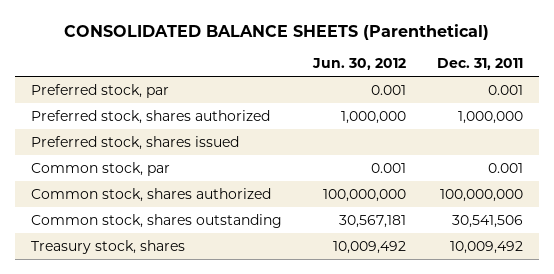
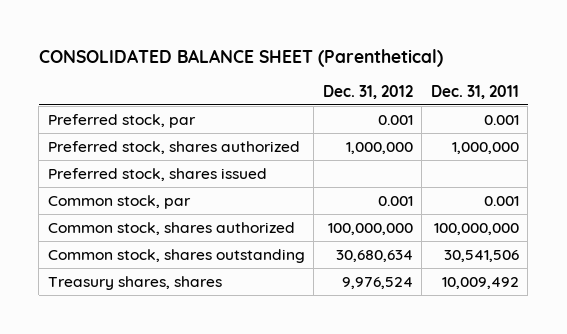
- CONSOLIDATED BALANCE SHEETS (Parenthetical)
+ CONSOLIDATED BALANCE SHEET (Parenthetical)
- | Jun. 30, 2012 | Dec. 31, 2011
+ | Dec. 31, 2012 | Dec. 31, 2011
- Treasury stock, shares | 10,009,492 | 10,009,492
+ Treasury shares, shares | 9,976,524 | 10,009,492

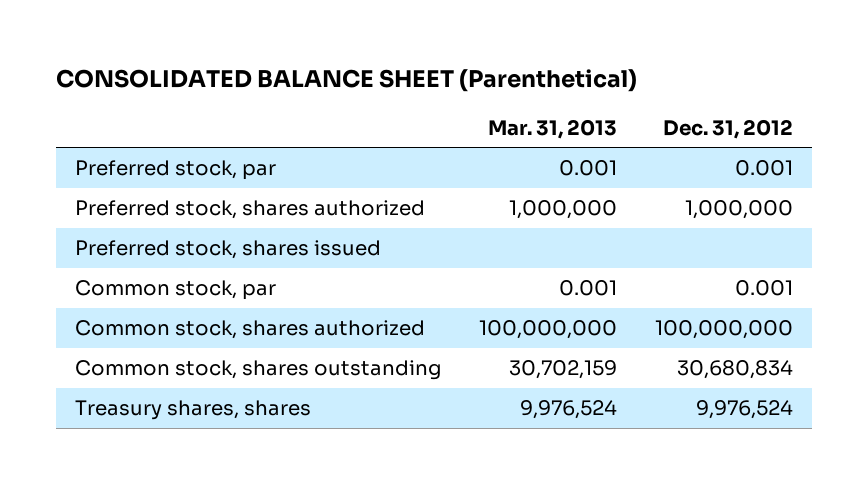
- | Dec. 31, 2012 | Dec. 31, 2011
+ | Mar. 31, 2013 | Dec. 31, 2012
- Common stock, shares outstanding | 30,680,634 | 30,541,506
+ Common stock, shares outstanding | 30,702,159 | 30,680,834

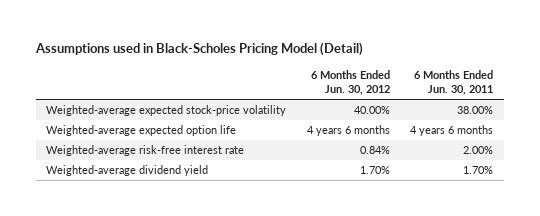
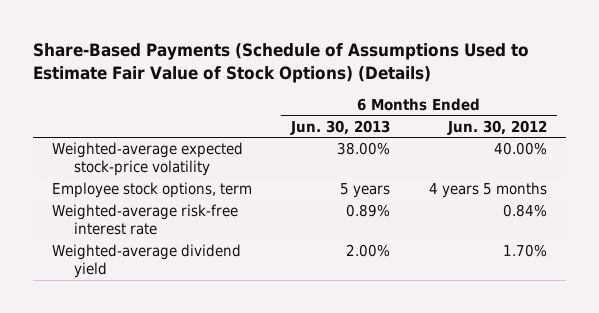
- Assumptions used in Black-Scholes Pricing Model (Detail)
+ Share-Based Payments (Schedule of Assumptions Used to Estimate Fair Value of Stock Options) (Details)
- | 6 Months Ended Jun. 30, 2012 | 6 Months Ended Jun. 30, 2011
+ | 6 Months Ended Jun. 30, 2013 | 6 Months Ended Jun. 30, 2012
- Weighted-average expected option life | 4 years 6 months | 4 years 6 months
+ Employee stock options, term | 5 years | 4 years 5 months

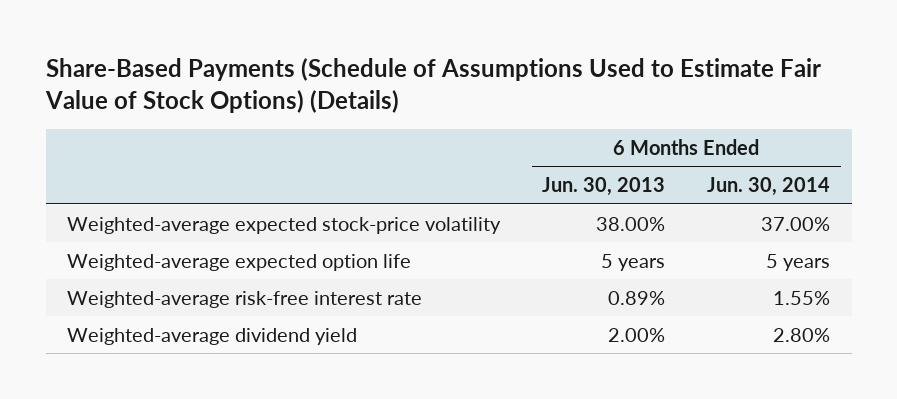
- | 6 Months Ended Jun. 30, 2013 | 6 Months Ended Jun. 30, 2012
+ | 6 Months Ended Jun. 30, 2013 | 6 Months Ended Jun. 30, 2014
- Employee stock options, term | 5 years | 4 years 5 months
+ Weighted-average expected option life | 5 years | 5 years

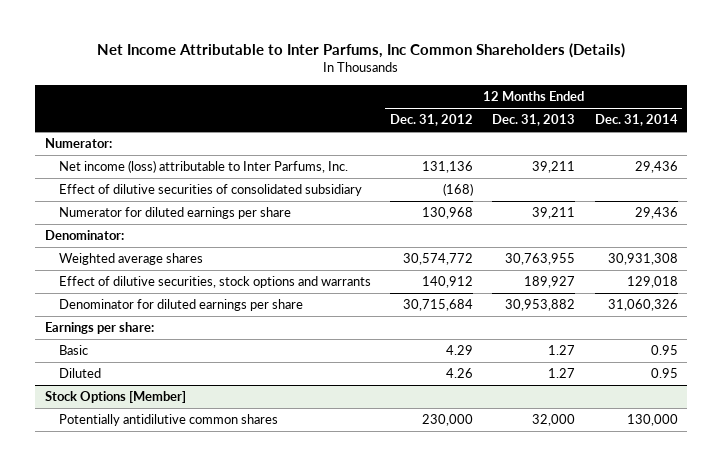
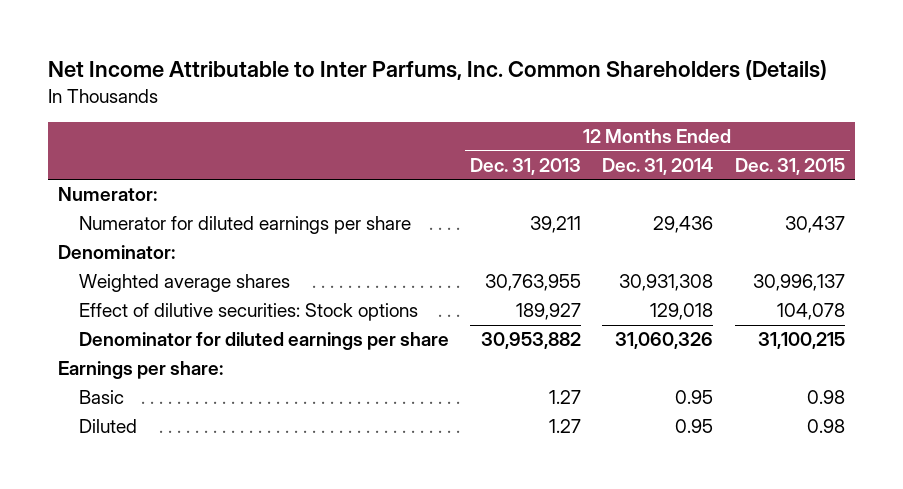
- Net Income Attributable to Inter Parfums, Inc Common Shareholders (Details)
+ Net Income Attributable to Inter Parfums, Inc. Common Shareholders (Details)
- | 12 Months Ended Dec. 31, 2012 | 12 Months Ended Dec. 31, 2013 | 12 Months Ended Dec. 31, 2014
+ | 12 Months Ended Dec. 31, 2013 | 12 Months Ended Dec. 31, 2014 | 12 Months Ended Dec. 31, 2015
- Net income (loss) attributable to Inter Parfums, Inc. | 131,136 | 39,211 | 29,436
- Effect of dilutive securities of consolidated subsidiary | (168) | |
- Effect of dilutive securities, stock options and warrants | 140,912 | 189,927 | 129,018
+ Effect of dilutive securities: Stock options | 189,927 | 129,018 | 104,078
- Stock Options [Member]
- Potentially antidilutive common shares | 230,000 | 32,000 | 130,000

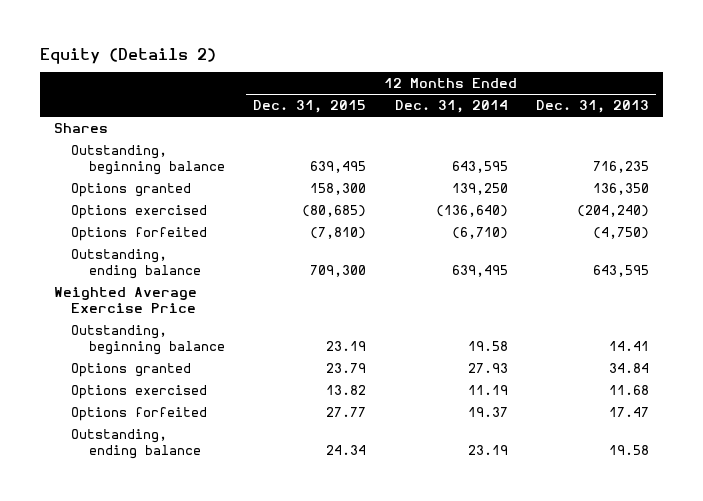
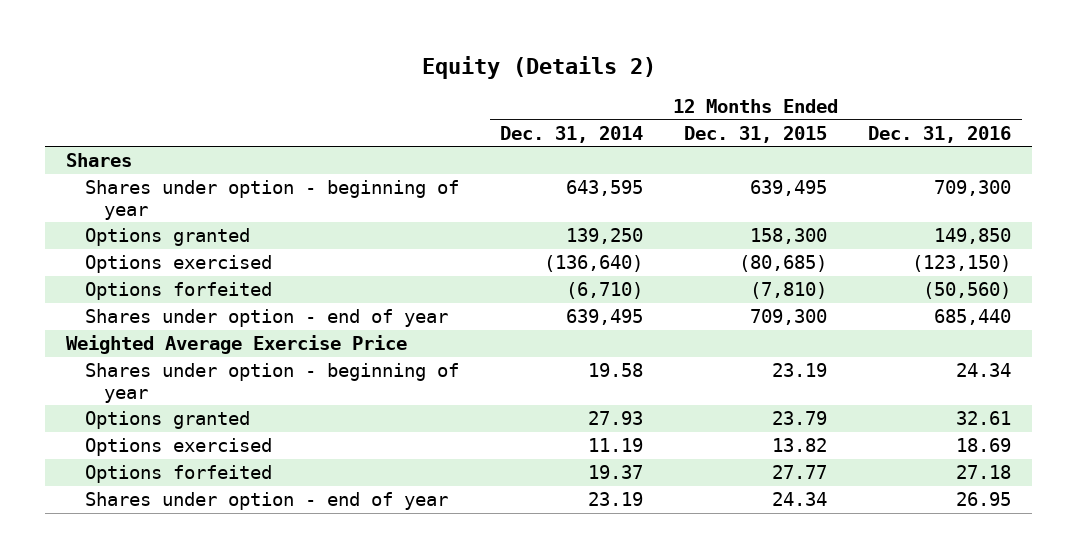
- | 12 Months Ended Dec. 31, 2015 | 12 Months Ended Dec. 31, 2014 | 12 Months Ended Dec. 31, 2013
+ | 12 Months Ended Dec. 31, 2014 | 12 Months Ended Dec. 31, 2015 | 12 Months Ended Dec. 31, 2016
- Outstanding, beginning balance | 639,495 | 643,595 | 716,235
+ Shares under option - beginning of year | 643,595 | 639,495 | 709,300
- Outstanding, ending balance | 709,300 | 639,495 | 643,595
+ Shares under option - end of year | 639,495 | 709,300 | 685,440
- Outstanding, beginning balance | 23.19 | 19.58 | 14.41
+ Shares under option - beginning of year | 19.58 | 23.19 | 24.34
- Outstanding, ending balance | 24.34 | 23.19 | 19.58
+ Shares under option - end of year | 23.19 | 24.34 | 26.95

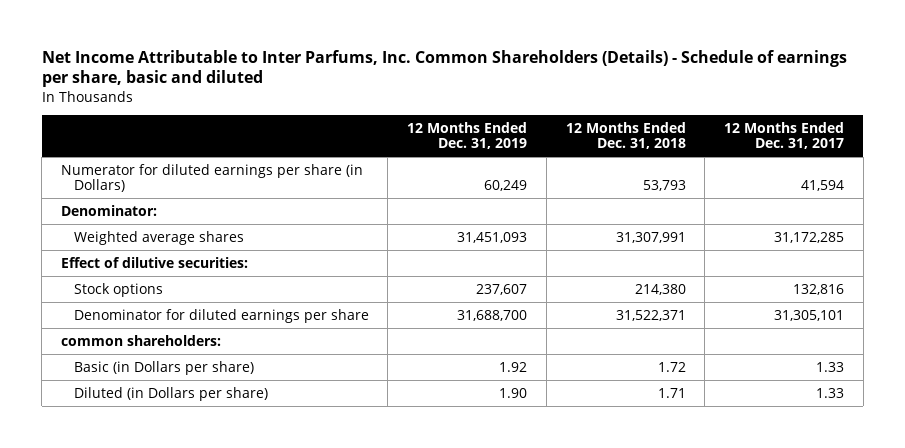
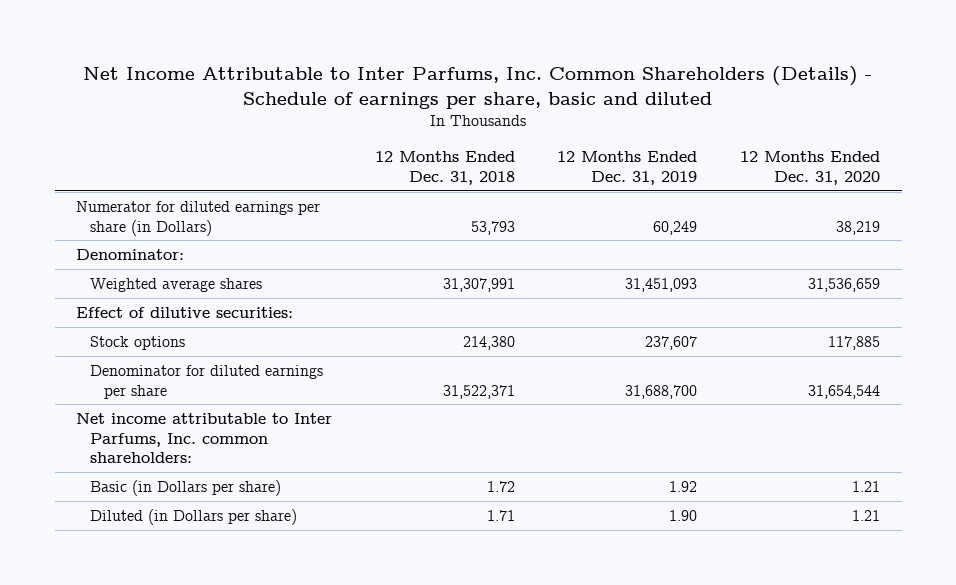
- | 12 Months Ended Dec. 31, 2019 | 12 Months Ended Dec. 31, 2018 | 12 Months Ended Dec. 31, 2017
+ | 12 Months Ended Dec. 31, 2018 | 12 Months Ended Dec. 31, 2019 | 12 Months Ended Dec. 31, 2020
- common shareholders:
+ Net income attributable to Inter Parfums, Inc. common shareholders:

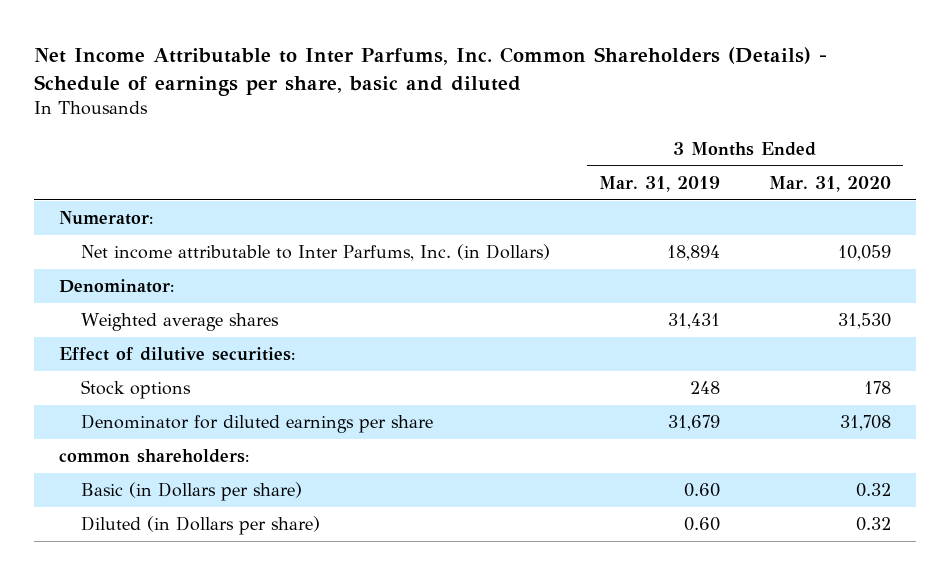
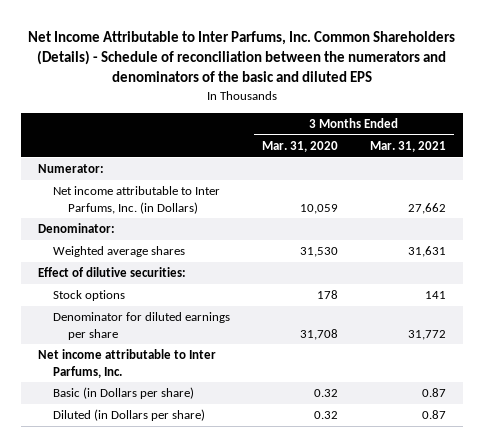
- Net Income Attributable to Inter Parfums, Inc. Common Shareholders (Details) - Schedule of earnings per share, basic and diluted
+ Net Income Attributable to Inter Parfums, Inc. Common Shareholders (Details) - Schedule of reconciliation between the numerators and denominators of the basic and diluted EPS
- | 3 Months Ended Mar. 31, 2019 | 3 Months Ended Mar. 31, 2020
+ | 3 Months Ended Mar. 31, 2020 | 3 Months Ended Mar. 31, 2021
- common shareholders:
+ Net income attributable to Inter Parfums, Inc.

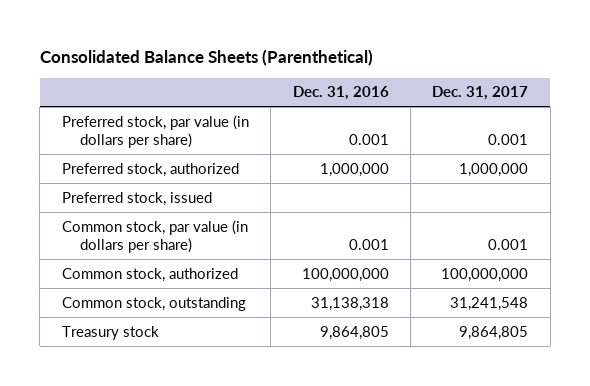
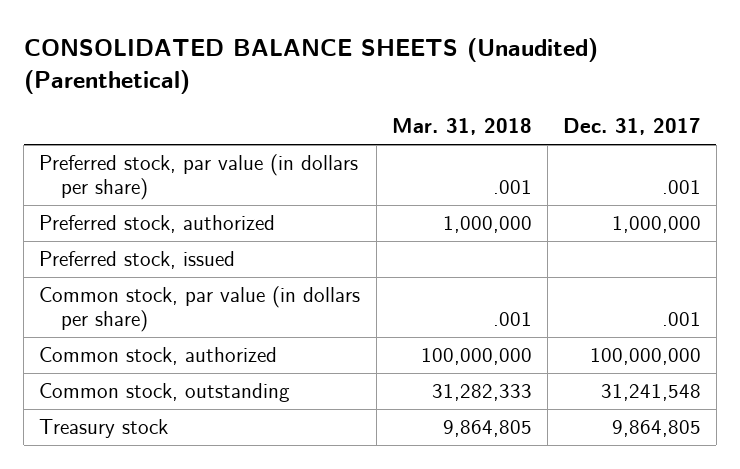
- Consolidated Balance Sheets (Parenthetical)
+ CONSOLIDATED BALANCE SHEETS (Unaudited) (Parenthetical)
- | Dec. 31, 2016 | Dec. 31, 2017
+ | Mar. 31, 2018 | Dec. 31, 2017
- Preferred stock, par value (in dollars per share) | 0.001 | 0.001
+ Preferred stock, par value (in dollars per share) | .001 | .001
- Common stock, par value (in dollars per share) | 0.001 | 0.001
+ Common stock, par value (in dollars per share) | .001 | .001

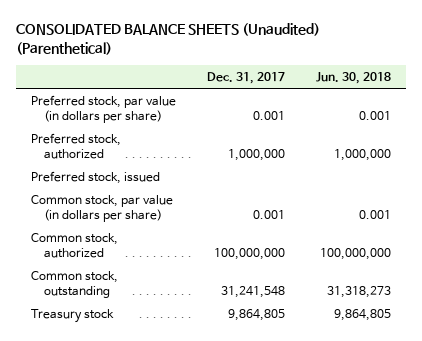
- | Mar. 31, 2018 | Dec. 31, 2017
+ | Dec. 31, 2017 | Jun. 30, 2018
- Preferred stock, par value (in dollars per share) | .001 | .001
+ Preferred stock, par value (in dollars per share) | 0.001 | 0.001
- Common stock, par value (in dollars per share) | .001 | .001
+ Common stock, par value (in dollars per share) | 0.001 | 0.001

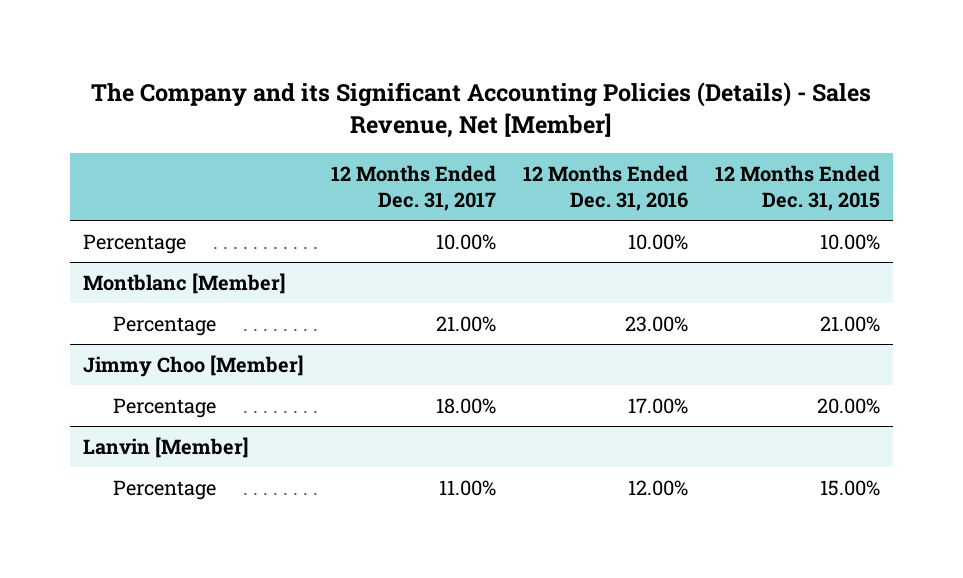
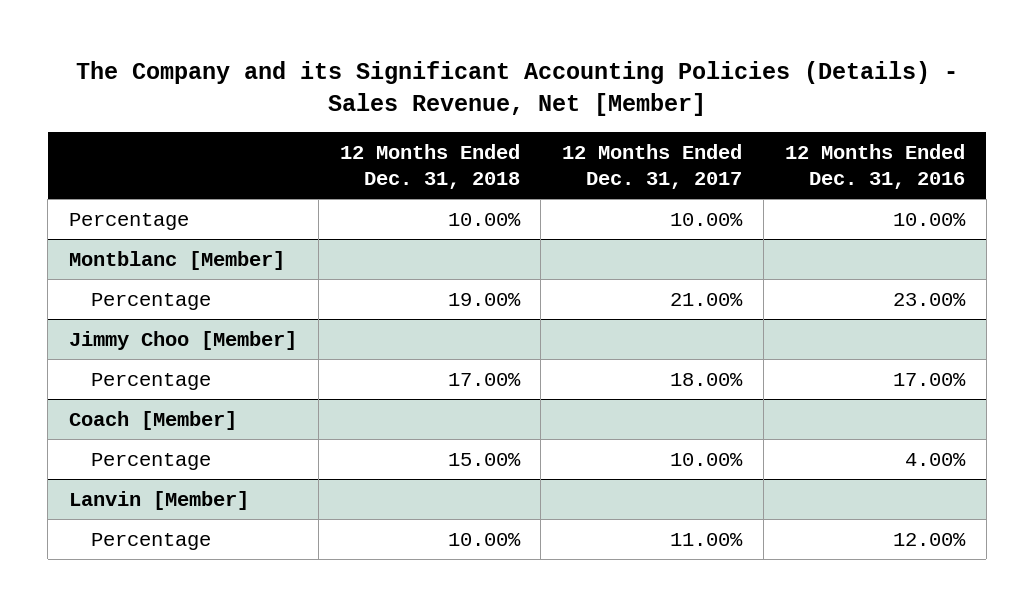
- | 12 Months Ended Dec. 31, 2017 | 12 Months Ended Dec. 31, 2016 | 12 Months Ended Dec. 31, 2015
+ | 12 Months Ended Dec. 31, 2018 | 12 Months Ended Dec. 31, 2017 | 12 Months Ended Dec. 31, 2016
+ Coach [Member]
+ Percentage | 15.00% | 10.00% | 4.00%

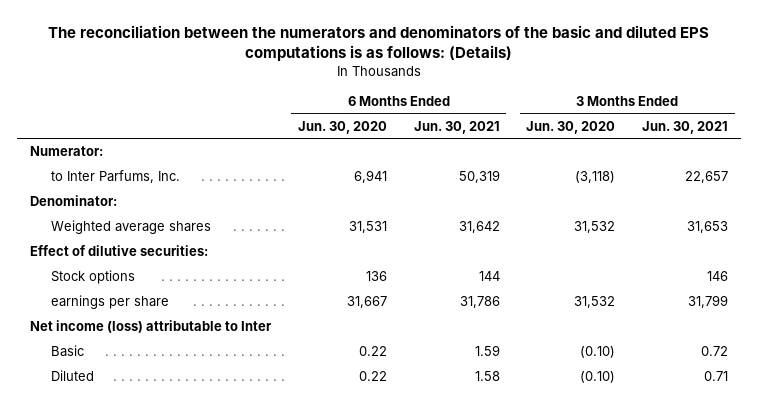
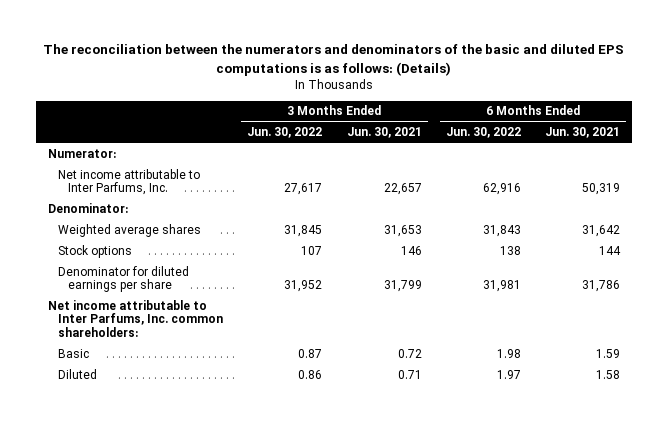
- | 6 Months Ended Jun. 30, 2020 | 6 Months Ended Jun. 30, 2021 | 3 Months Ended Jun. 30, 2020 | 3 Months Ended Jun. 30, 2021
+ | 3 Months Ended Jun. 30, 2022 | 3 Months Ended Jun. 30, 2021 | 6 Months Ended Jun. 30, 2022 | 6 Months Ended Jun. 30, 2021
- to Inter Parfums, Inc. | 6,941 | 50,319 | (3,118) | 22,657
+ Net income attributable to Inter Parfums, Inc. | 27,617 | 22,657 | 62,916 | 50,319
- Effect of dilutive securities:
- earnings per share | 31,667 | 31,786 | 31,532 | 31,799
- Net income (loss) attributable to Inter
+ Denominator for diluted earnings per share | 31,952 | 31,799 | 31,981 | 31,786
+ Net income attributable to Inter Parfums, Inc. common shareholders:

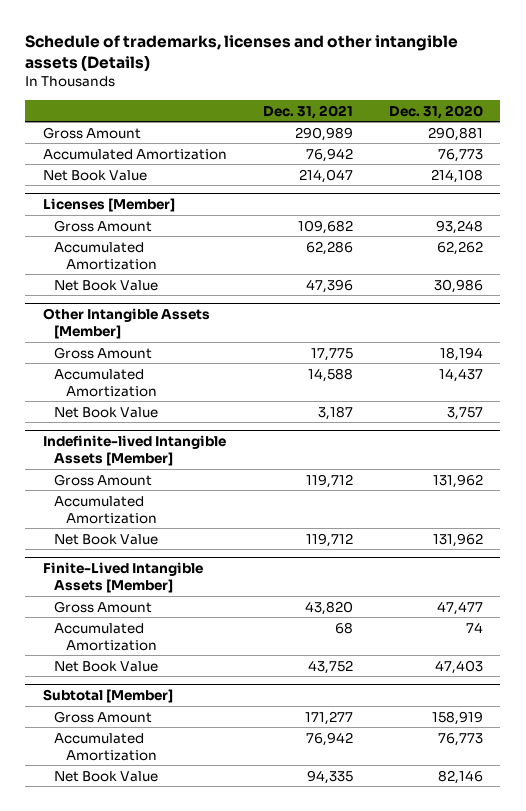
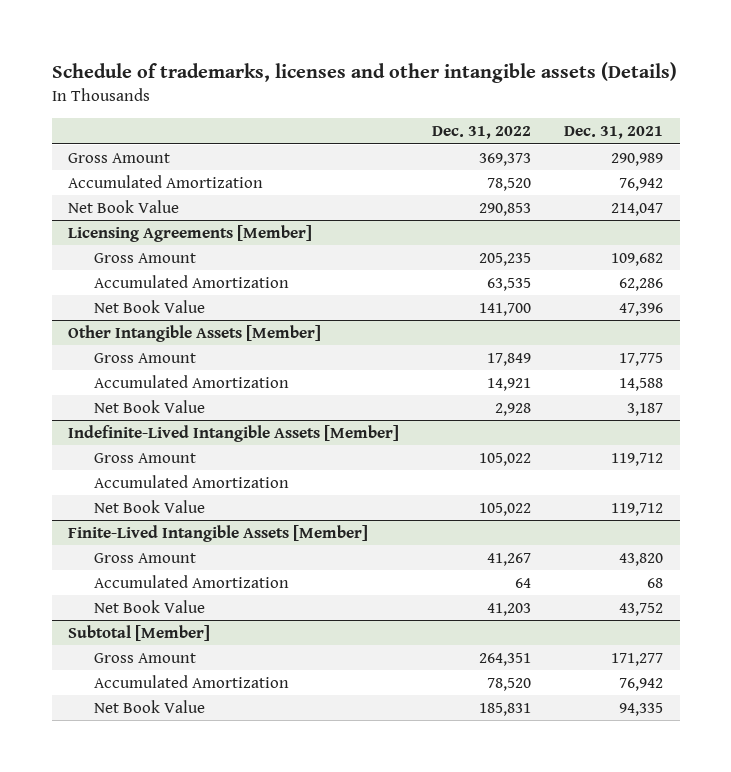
- | Dec. 31, 2021 | Dec. 31, 2020
+ | Dec. 31, 2022 | Dec. 31, 2021
- Licenses [Member]
+ Licensing Agreements [Member]
- Indefinite-lived Intangible Assets [Member]
+ Indefinite-Lived Intangible Assets [Member]

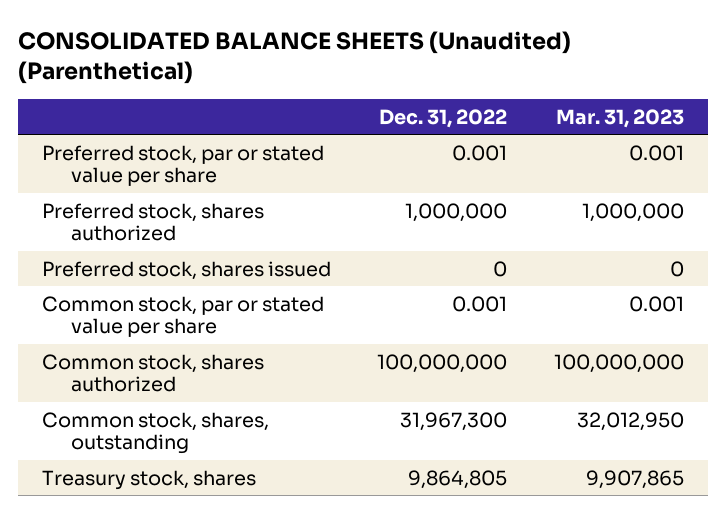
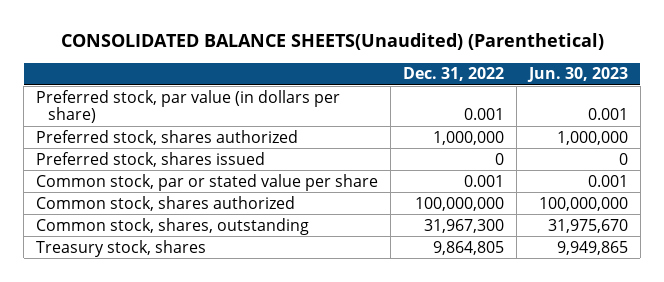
- CONSOLIDATED BALANCE SHEETS (Unaudited) (Parenthetical)
+ CONSOLIDATED BALANCE SHEETS(Unaudited) (Parenthetical)
- | Dec. 31, 2022 | Mar. 31, 2023
+ | Dec. 31, 2022 | Jun. 30, 2023
- Preferred stock, par or stated value per share | 0.001 | 0.001
+ Preferred stock, par value (in dollars per share) | 0.001 | 0.001

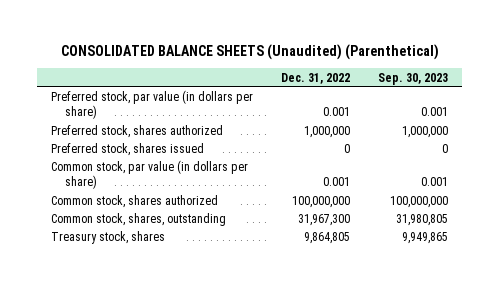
- CONSOLIDATED BALANCE SHEETS(Unaudited) (Parenthetical)
+ CONSOLIDATED BALANCE SHEETS (Unaudited) (Parenthetical)
- | Dec. 31, 2022 | Jun. 30, 2023
+ | Dec. 31, 2022 | Sep. 30, 2023
- Common stock, par or stated value per share | 0.001 | 0.001
+ Common stock, par value (in dollars per share) | 0.001 | 0.001

